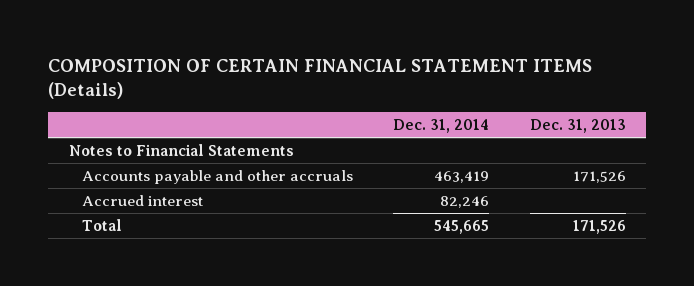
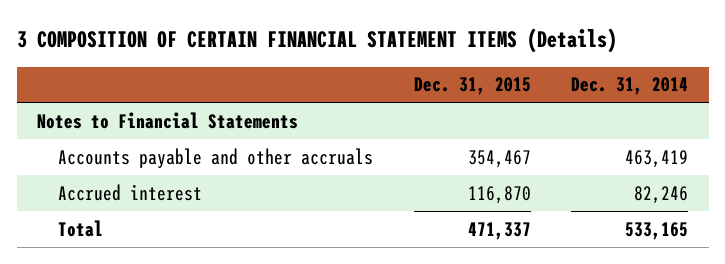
- COMPOSITION OF CERTAIN FINANCIAL STATEMENT ITEMS (Details)
+ 3 COMPOSITION OF CERTAIN FINANCIAL STATEMENT ITEMS (Details)
- | Dec. 31, 2014 | Dec. 31, 2013
+ | Dec. 31, 2015 | Dec. 31, 2014
- Total | 545,665 | 171,526
+ Total | 471,337 | 533,165

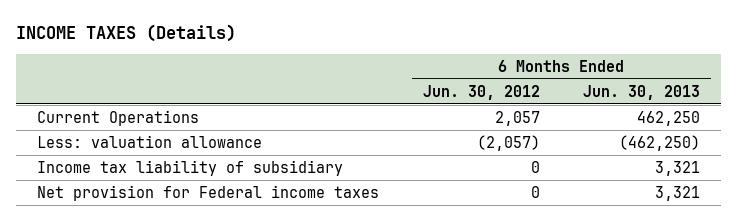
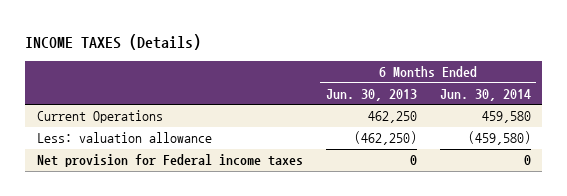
- | 6 Months Ended Jun. 30, 2012 | 6 Months Ended Jun. 30, 2013
+ | 6 Months Ended Jun. 30, 2013 | 6 Months Ended Jun. 30, 2014
- Income tax liability of subsidiary | 0 | 3,321
- Net provision for Federal income taxes | 0 | 3,321
+ Net provision for Federal income taxes | 0 | 0

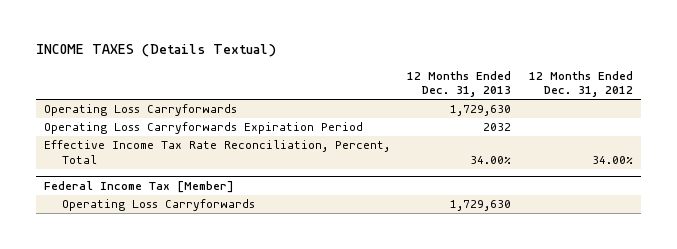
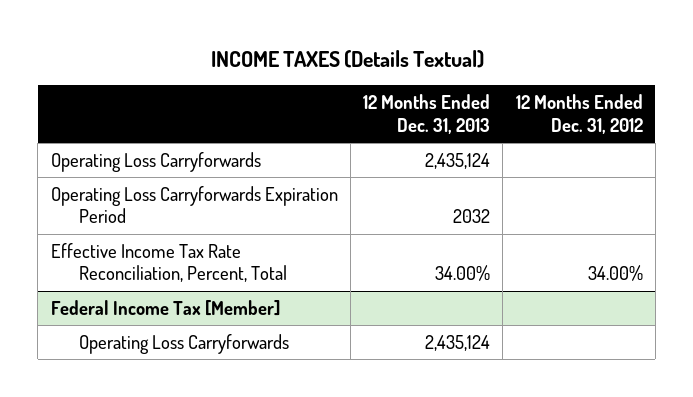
- Operating Loss Carryforwards | 1,729,630 |
+ Operating Loss Carryforwards | 2,435,124 |
@ Federal Income Tax [Member]
- Operating Loss Carryforwards | 1,729,630 |
+ Operating Loss Carryforwards | 2,435,124 |

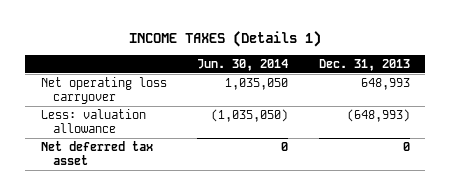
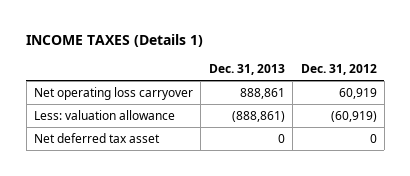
- | Jun. 30, 2014 | Dec. 31, 2013
+ | Dec. 31, 2013 | Dec. 31, 2012
- Net operating loss carryover | 1,035,050 | 648,993
- Less: valuation allowance | (1,035,050) | (648,993)
+ Net operating loss carryover | 888,861 | 60,919
+ Less: valuation allowance | (888,861) | (60,919)

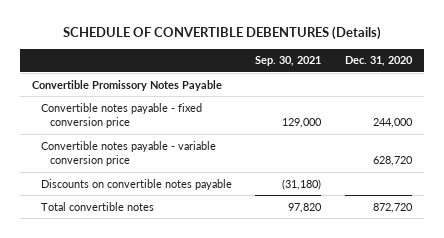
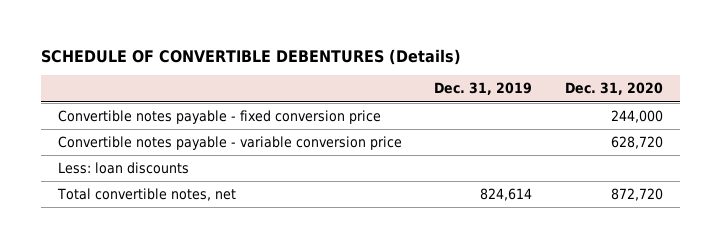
- | Sep. 30, 2021 | Dec. 31, 2020
+ | Dec. 31, 2019 | Dec. 31, 2020
- Convertible Promissory Notes Payable
- Discounts on convertible notes payable | (31,180) |
- Total convertible notes | 97,820 | 872,720
+ Less: loan discounts
+ Total convertible notes, net | 824,614 | 872,720

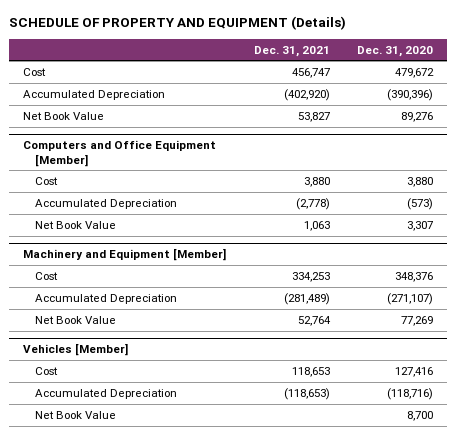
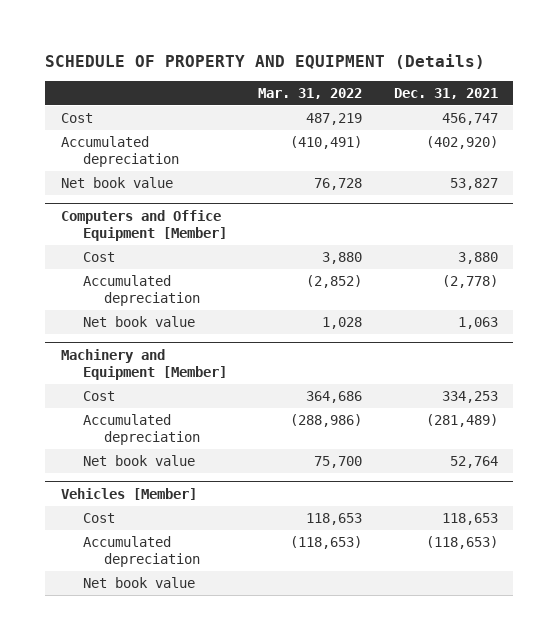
- | Dec. 31, 2021 | Dec. 31, 2020
+ | Mar. 31, 2022 | Dec. 31, 2021
- Accumulated Depreciation | (402,920) | (390,396)
- Net Book Value | 53,827 | 89,276
+ Accumulated depreciation | (410,491) | (402,920)
+ Net book value | 76,728 | 53,827
@ Computers and Office Equipment [Member]
- Accumulated Depreciation | (2,778) | (573)
- Net Book Value | 1,063 | 3,307
+ Accumulated depreciation | (2,852) | (2,778)
+ Net book value | 1,028 | 1,063
@ Machinery and Equipment [Member]
- Accumulated Depreciation | (281,489) | (271,107)
- Net Book Value | 52,764 | 77,269
+ Accumulated depreciation | (288,986) | (281,489)
+ Net book value | 75,700 | 52,764
@ Vehicles [Member]
- Accumulated Depreciation | (118,653) | (118,716)
- Net Book Value | | 8,700
+ Accumulated depreciation | (118,653) | (118,653)
+ Net book value

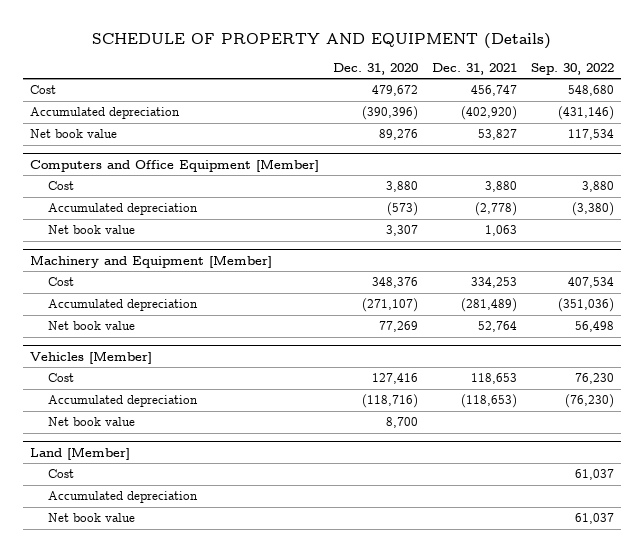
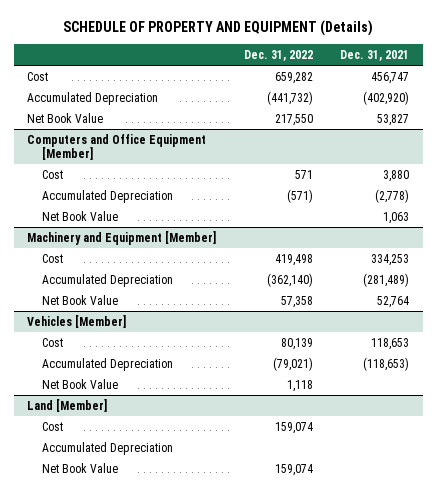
- | Dec. 31, 2020 | Dec. 31, 2021 | Sep. 30, 2022
+ | Dec. 31, 2022 | Dec. 31, 2021
- Accumulated depreciation | (390,396) | (402,920) | (431,146)
- Net book value | 89,276 | 53,827 | 117,534
+ Accumulated Depreciation | (441,732) | (402,920)
+ Net Book Value | 217,550 | 53,827
@ Computers and Office Equipment [Member]
- Accumulated depreciation | (573) | (2,778) | (3,380)
- Net book value | 3,307 | 1,063 |
+ Accumulated Depreciation | (571) | (2,778)
+ Net Book Value | | 1,063
@ Machinery and Equipment [Member]
- Accumulated depreciation | (271,107) | (281,489) | (351,036)
- Net book value | 77,269 | 52,764 | 56,498
+ Accumulated Depreciation | (362,140) | (281,489)
+ Net Book Value | 57,358 | 52,764
@ Vehicles [Member]
- Accumulated depreciation | (118,716) | (118,653) | (76,230)
- Net book value | 8,700 | |
+ Accumulated Depreciation | (79,021) | (118,653)
+ Net Book Value | 1,118 |
@ Land [Member]
- Accumulated depreciation
- Net book value | | | 61,037
+ Accumulated Depreciation
+ Net Book Value | 159,074 |

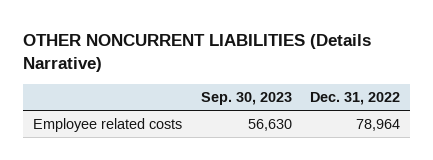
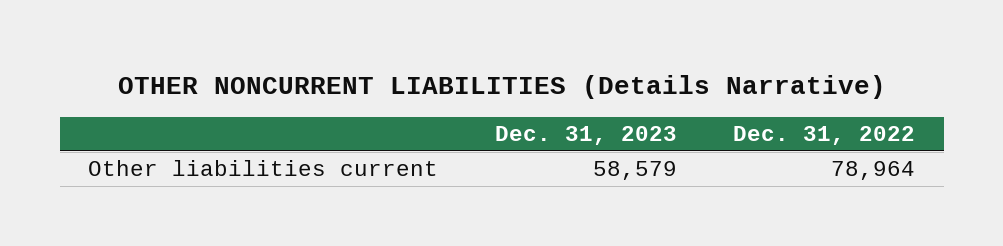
- | Sep. 30, 2023 | Dec. 31, 2022
+ | Dec. 31, 2023 | Dec. 31, 2022
- Employee related costs | 56,630 | 78,964
+ Other liabilities current | 58,579 | 78,964

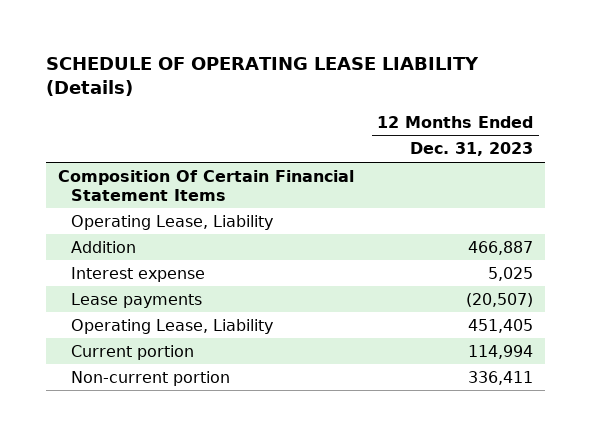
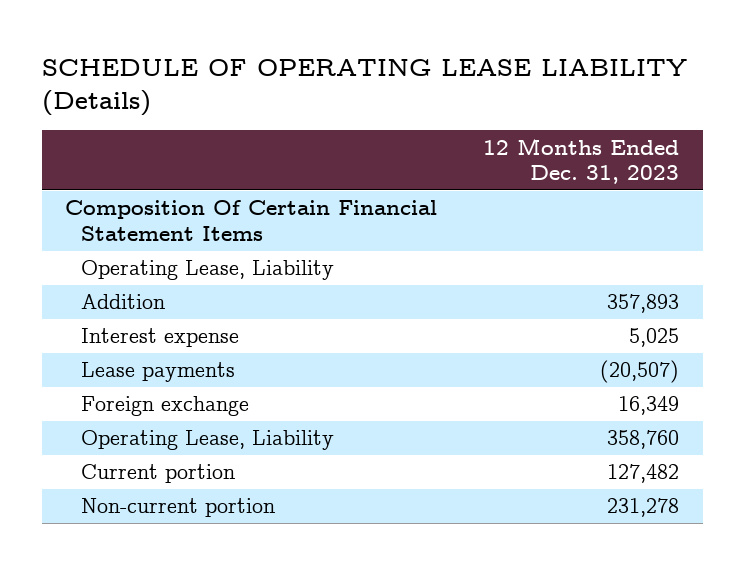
- Addition | 466,887
+ Addition | 357,893
- Operating Lease, Liability | 451,405
- Current portion | 114,994
- Non-current portion | 336,411
+ Foreign exchange | 16,349
+ Operating Lease, Liability | 358,760
+ Current portion | 127,482
+ Non-current portion | 231,278

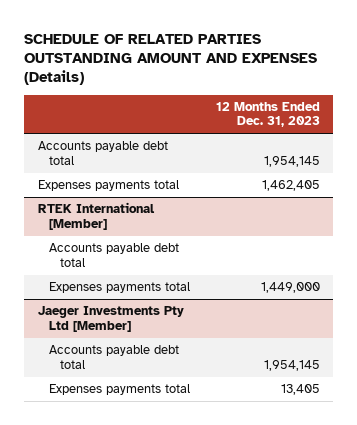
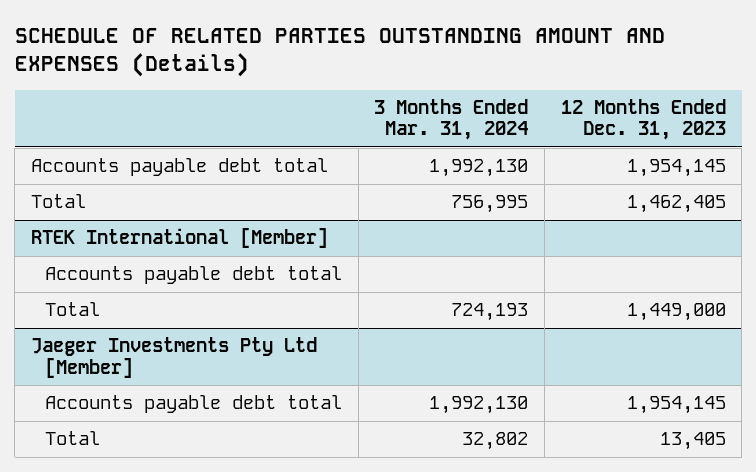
- | 12 Months Ended Dec. 31, 2023
+ | 3 Months Ended Mar. 31, 2024 | 12 Months Ended Dec. 31, 2023
- Expenses payments total | 1,462,405
+ Total | 756,995 | 1,462,405
@ RTEK International [Member]
- Expenses payments total | 1,449,000
+ Total | 724,193 | 1,449,000
@ Jaeger Investments Pty Ltd [Member]
- Expenses payments total | 13,405
+ Total | 32,802 | 13,405

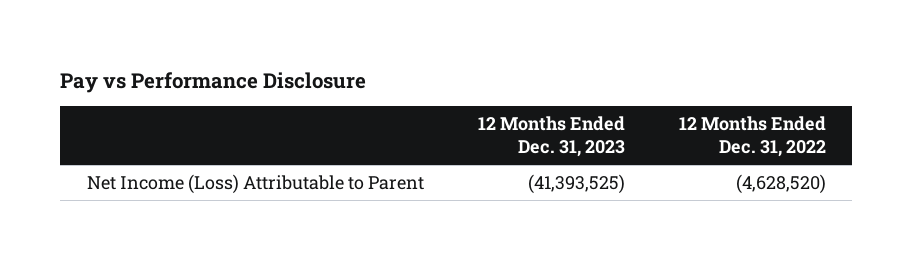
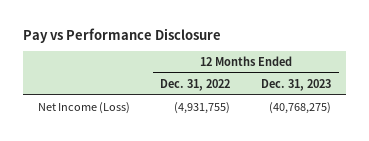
- | 12 Months Ended Dec. 31, 2023 | 12 Months Ended Dec. 31, 2022
+ | 12 Months Ended Dec. 31, 2022 | 12 Months Ended Dec. 31, 2023
- Net Income (Loss) Attributable to Parent | (41,393,525) | (4,628,520)
+ Net Income (Loss) | (4,931,755) | (40,768,275)

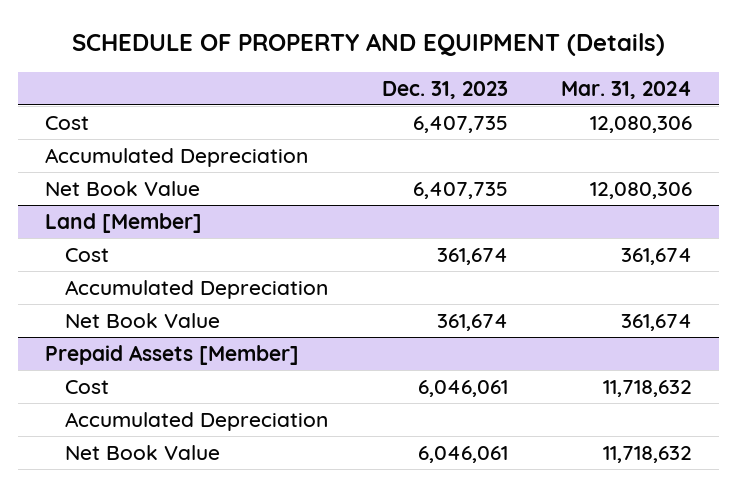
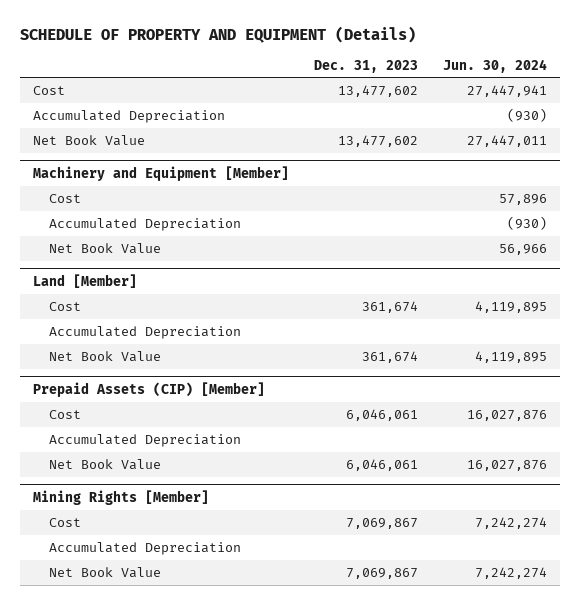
- | Dec. 31, 2023 | Mar. 31, 2024
+ | Dec. 31, 2023 | Jun. 30, 2024
- Cost | 6,407,735 | 12,080,306
+ Cost | 13,477,602 | 27,447,941
- Net Book Value | 6,407,735 | 12,080,306
+ Net Book Value | 13,477,602 | 27,447,011
+ Machinery and Equipment [Member]
+ Cost | | 57,896
+ Accumulated Depreciation | | (930)
+ Net Book Value | | 56,966
- Prepaid Assets [Member]
+ Prepaid Assets (CIP) [Member]
+ Mining Rights [Member]
+ Cost | 7,069,867 | 7,242,274
+ Accumulated Depreciation
+ Net Book Value | 7,069,867 | 7,242,274

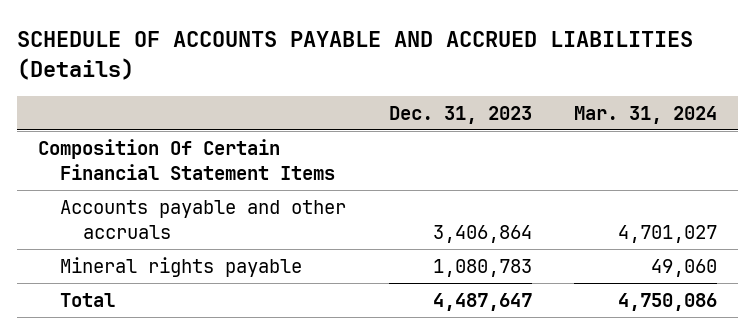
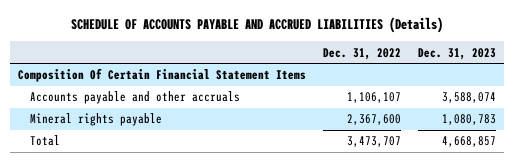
- | Dec. 31, 2023 | Mar. 31, 2024
+ | Dec. 31, 2022 | Dec. 31, 2023
- Accounts payable and other accruals | 3,406,864 | 4,701,027
+ Accounts payable and other accruals | 1,106,107 | 3,588,074
- Total | 4,487,647 | 4,750,086
+ Total | 3,473,707 | 4,668,857

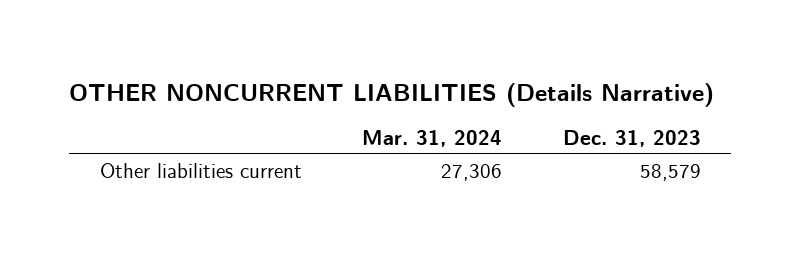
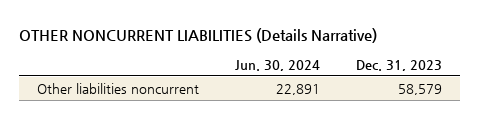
- | Mar. 31, 2024 | Dec. 31, 2023
+ | Jun. 30, 2024 | Dec. 31, 2023
- Other liabilities current | 27,306 | 58,579
+ Other liabilities noncurrent | 22,891 | 58,579

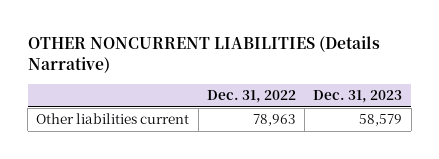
- | Jun. 30, 2024 | Dec. 31, 2023
+ | Dec. 31, 2022 | Dec. 31, 2023
- Other liabilities noncurrent | 22,891 | 58,579
+ Other liabilities current | 78,963 | 58,579

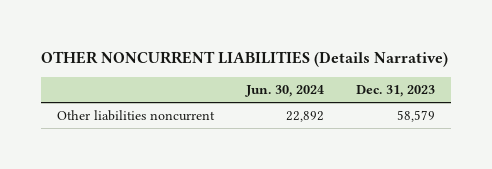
- | Dec. 31, 2022 | Dec. 31, 2023
+ | Jun. 30, 2024 | Dec. 31, 2023
- Other liabilities current | 78,963 | 58,579
+ Other liabilities noncurrent | 22,892 | 58,579

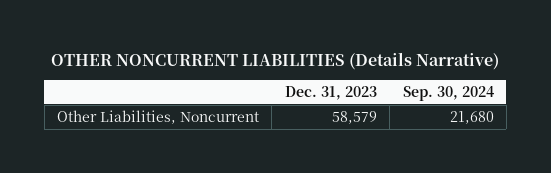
- | Jun. 30, 2024 | Dec. 31, 2023
+ | Dec. 31, 2023 | Sep. 30, 2024
- Other liabilities noncurrent | 22,892 | 58,579
+ Other Liabilities, Noncurrent | 58,579 | 21,680

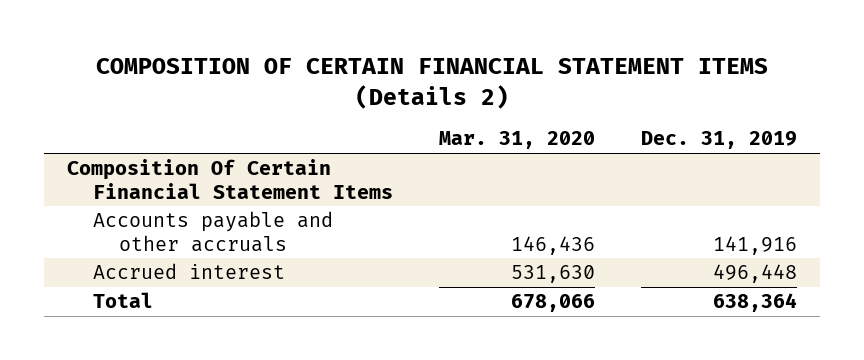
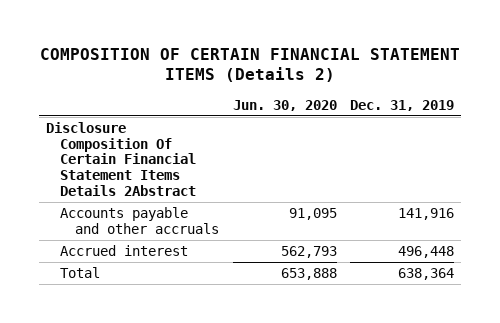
- | Mar. 31, 2020 | Dec. 31, 2019
+ | Jun. 30, 2020 | Dec. 31, 2019
- Composition Of Certain Financial Statement Items
+ Disclosure Composition Of Certain Financial Statement Items Details 2Abstract

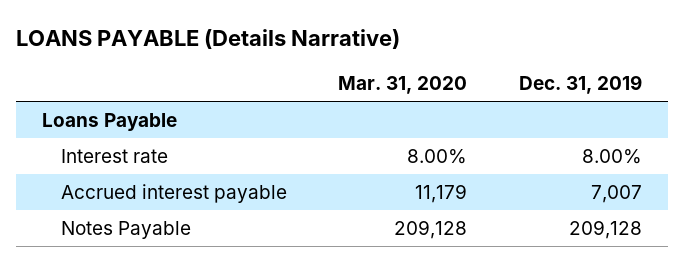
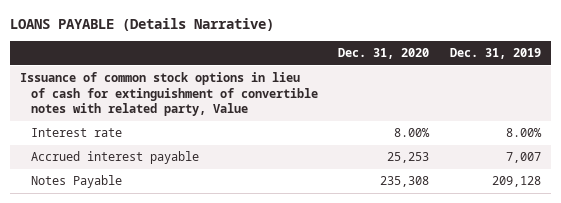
- | Mar. 31, 2020 | Dec. 31, 2019
+ | Dec. 31, 2020 | Dec. 31, 2019
- Loans Payable
+ Issuance of common stock options in lieu of cash for extinguishment of convertible notes with related party, Value

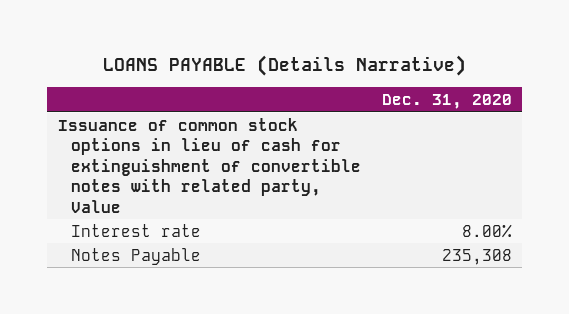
- | Dec. 31, 2020 | Dec. 31, 2019
+ | Dec. 31, 2020
- Accrued interest payable | 25,253 | 7,007

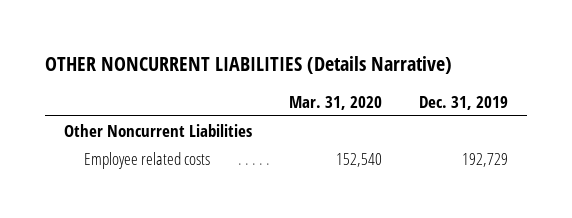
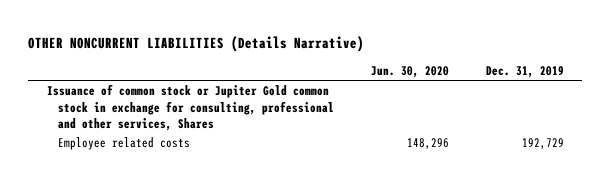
- | Mar. 31, 2020 | Dec. 31, 2019
+ | Jun. 30, 2020 | Dec. 31, 2019
- Other Noncurrent Liabilities
+ Issuance of common stock or Jupiter Gold common stock in exchange for consulting, professional and other services, Shares

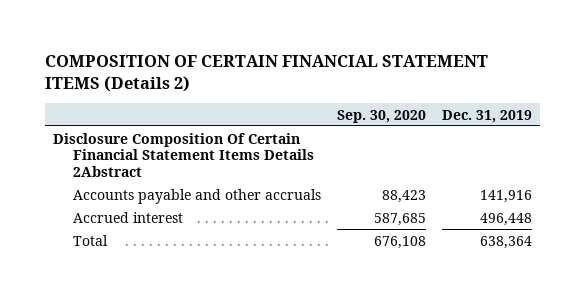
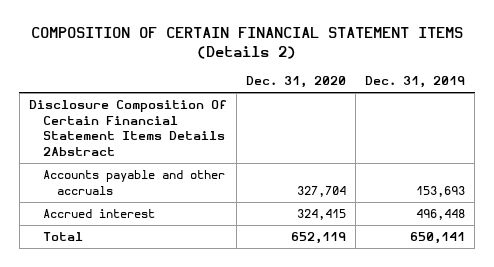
- | Sep. 30, 2020 | Dec. 31, 2019
+ | Dec. 31, 2020 | Dec. 31, 2019
- Accounts payable and other accruals | 88,423 | 141,916
+ Accounts payable and other accruals | 327,704 | 153,693
- Total | 676,108 | 638,364
+ Total | 652,119 | 650,141

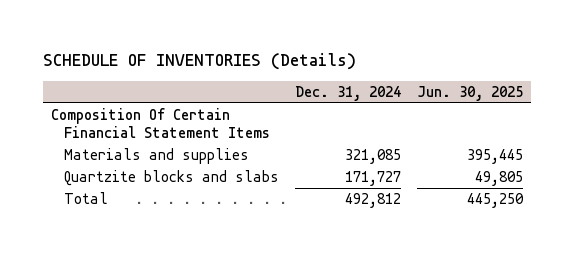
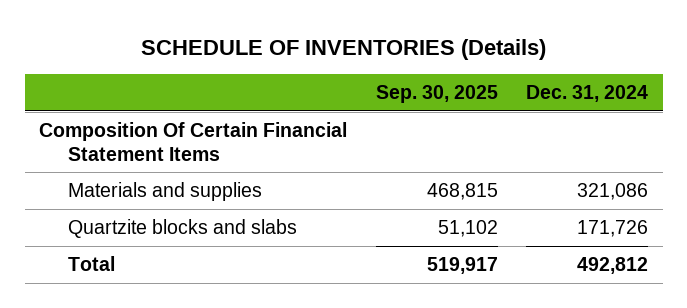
- | Dec. 31, 2024 | Jun. 30, 2025
+ | Sep. 30, 2025 | Dec. 31, 2024
- Materials and supplies | 321,085 | 395,445
- Quartzite blocks and slabs | 171,727 | 49,805
+ Materials and supplies | 468,815 | 321,086
+ Quartzite blocks and slabs | 51,102 | 171,726

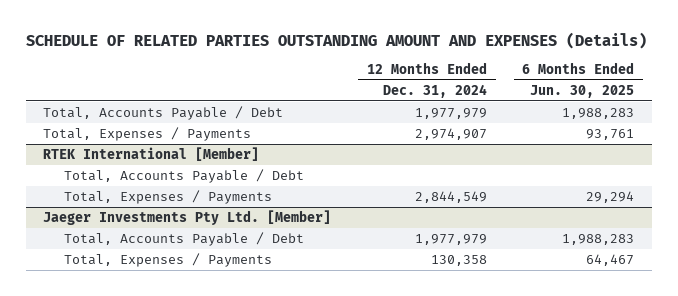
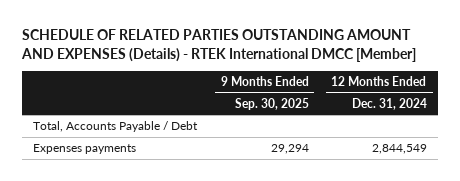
- SCHEDULE OF RELATED PARTIES OUTSTANDING AMOUNT AND EXPENSES (Details)
+ SCHEDULE OF RELATED PARTIES OUTSTANDING AMOUNT AND EXPENSES (Details) - RTEK International DMCC [Member]
- | 12 Months Ended Dec. 31, 2024 | 6 Months Ended Jun. 30, 2025
+ | 9 Months Ended Sep. 30, 2025 | 12 Months Ended Dec. 31, 2024
- Total, Accounts Payable / Debt | 1,977,979 | 1,988,283
- Total, Expenses / Payments | 2,974,907 | 93,761
- RTEK International [Member]
- Total, Expenses / Payments | 2,844,549 | 29,294
- Jaeger Investments Pty Ltd. [Member]
- Total, Accounts Payable / Debt | 1,977,979 | 1,988,283
- Total, Expenses / Payments | 130,358 | 64,467
+ Expenses payments | 29,294 | 2,844,549

